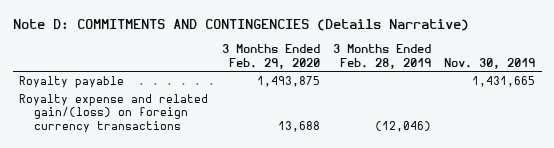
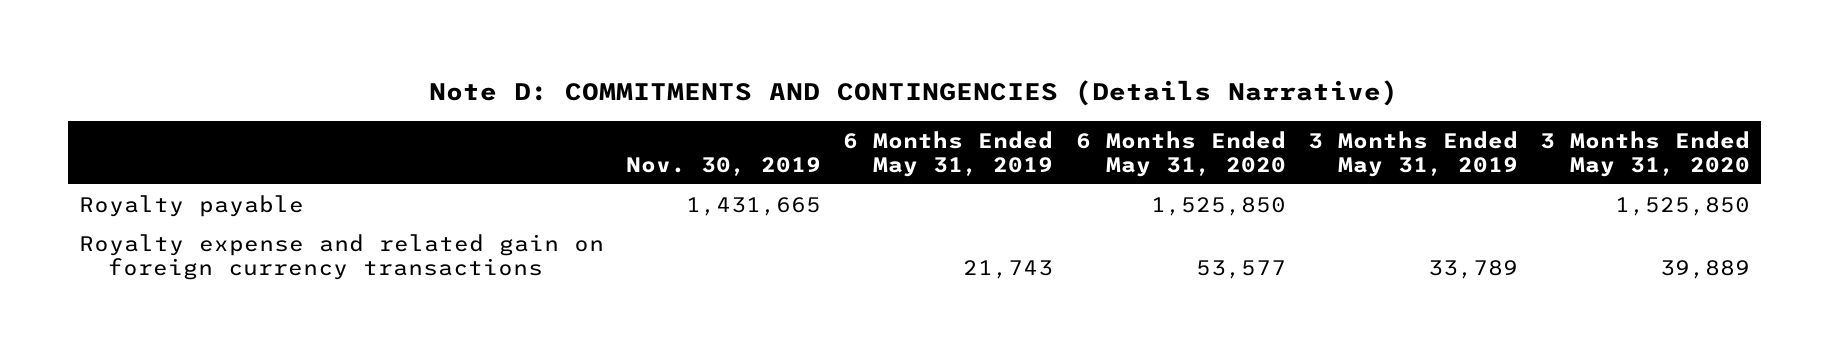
- | 3 Months Ended Feb. 29, 2020 | 3 Months Ended Feb. 28, 2019 | Nov. 30, 2019
+ | Nov. 30, 2019 | 6 Months Ended May 31, 2019 | 6 Months Ended May 31, 2020 | 3 Months Ended May 31, 2019 | 3 Months Ended May 31, 2020
- Royalty expense and related gain/(loss) on foreign currency transactions | 13,688 | (12,046) |
+ Royalty expense and related gain on foreign currency transactions | | 21,743 | 53,577 | 33,789 | 39,889

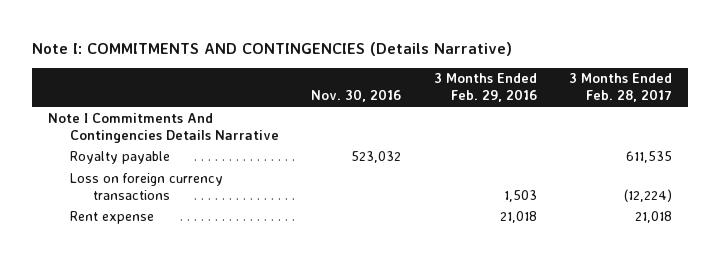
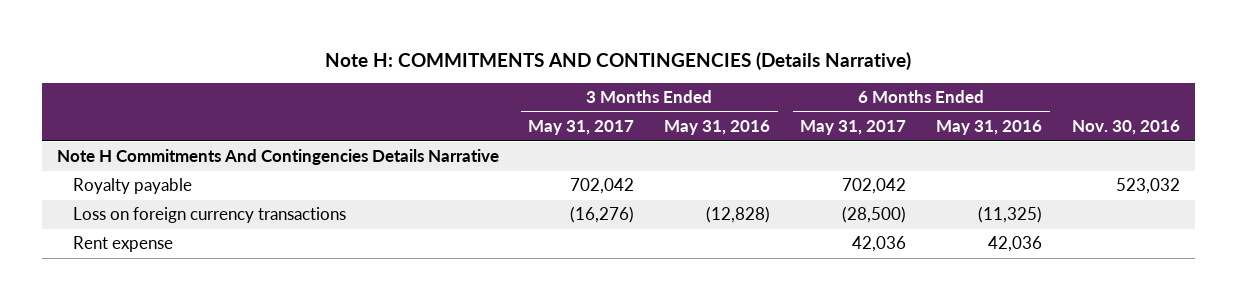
- Note I: COMMITMENTS AND CONTINGENCIES (Details Narrative)
+ Note H: COMMITMENTS AND CONTINGENCIES (Details Narrative)
- | Nov. 30, 2016 | 3 Months Ended Feb. 29, 2016 | 3 Months Ended Feb. 28, 2017
+ | 3 Months Ended May 31, 2017 | 3 Months Ended May 31, 2016 | 6 Months Ended May 31, 2017 | 6 Months Ended May 31, 2016 | Nov. 30, 2016
- Note I Commitments And Contingencies Details Narrative
+ Note H Commitments And Contingencies Details Narrative

